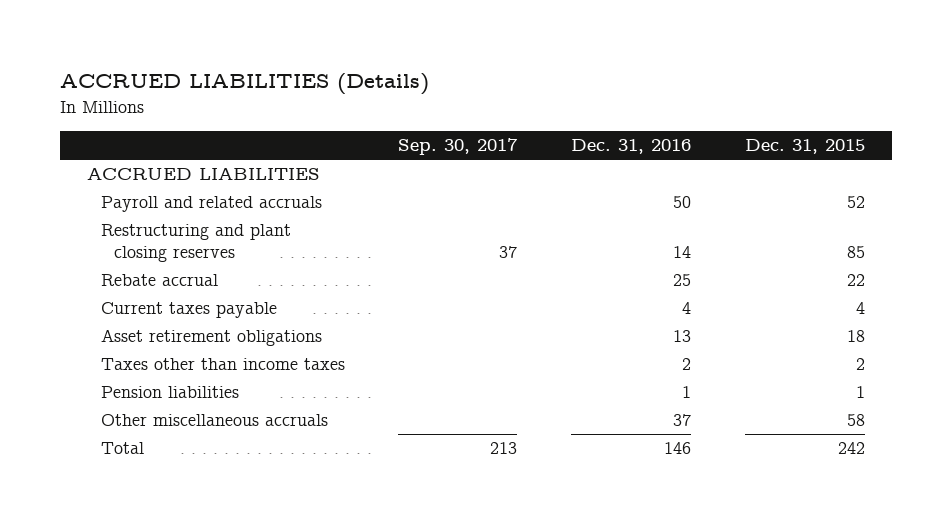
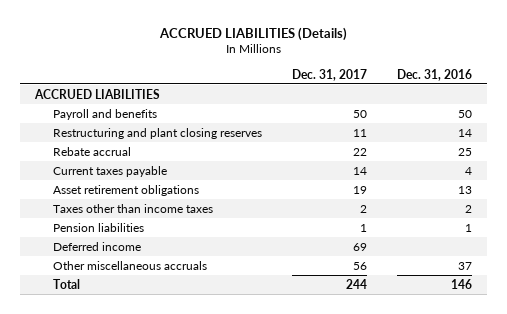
- | Sep. 30, 2017 | Dec. 31, 2016 | Dec. 31, 2015
+ | Dec. 31, 2017 | Dec. 31, 2016
- Payroll and related accruals | | 50 | 52
+ Payroll and benefits | 50 | 50
+ Deferred income | 69 |

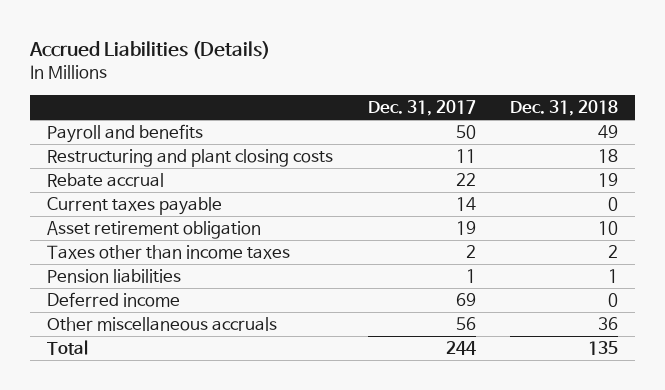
- ACCRUED LIABILITIES (Details)
+ Accrued Liabilities (Details)
- | Dec. 31, 2017 | Dec. 31, 2016
+ | Dec. 31, 2017 | Dec. 31, 2018
- ACCRUED LIABILITIES
- Restructuring and plant closing reserves | 11 | 14
+ Restructuring and plant closing costs | 11 | 18
- Asset retirement obligations | 19 | 13
+ Asset retirement obligation | 19 | 10

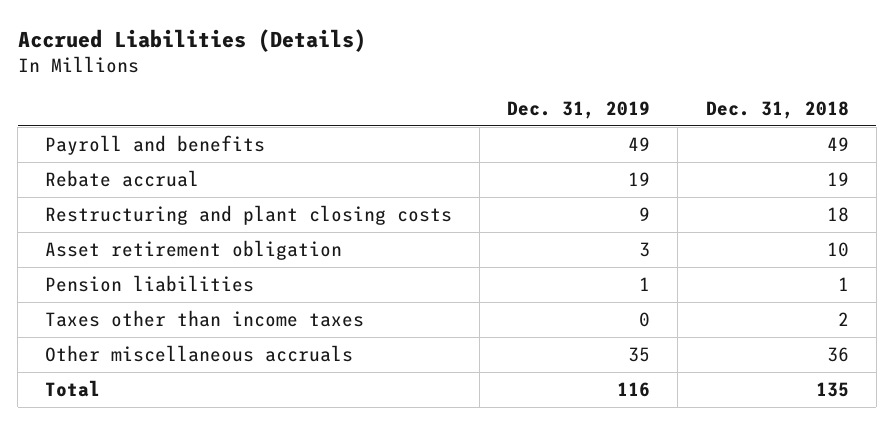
- | Dec. 31, 2017 | Dec. 31, 2018
+ | Dec. 31, 2019 | Dec. 31, 2018
- Current taxes payable | 14 | 0
moved down: Restructuring and plant closing costs | 9 | 18
- Deferred income | 69 | 0
moved down: Taxes other than income taxes | 0 | 2

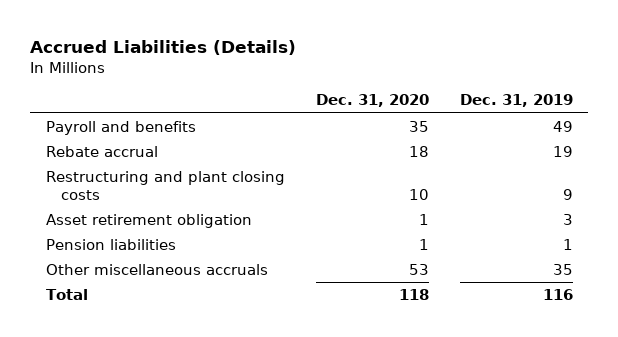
- | Dec. 31, 2019 | Dec. 31, 2018
+ | Dec. 31, 2020 | Dec. 31, 2019
- Taxes other than income taxes | 0 | 2

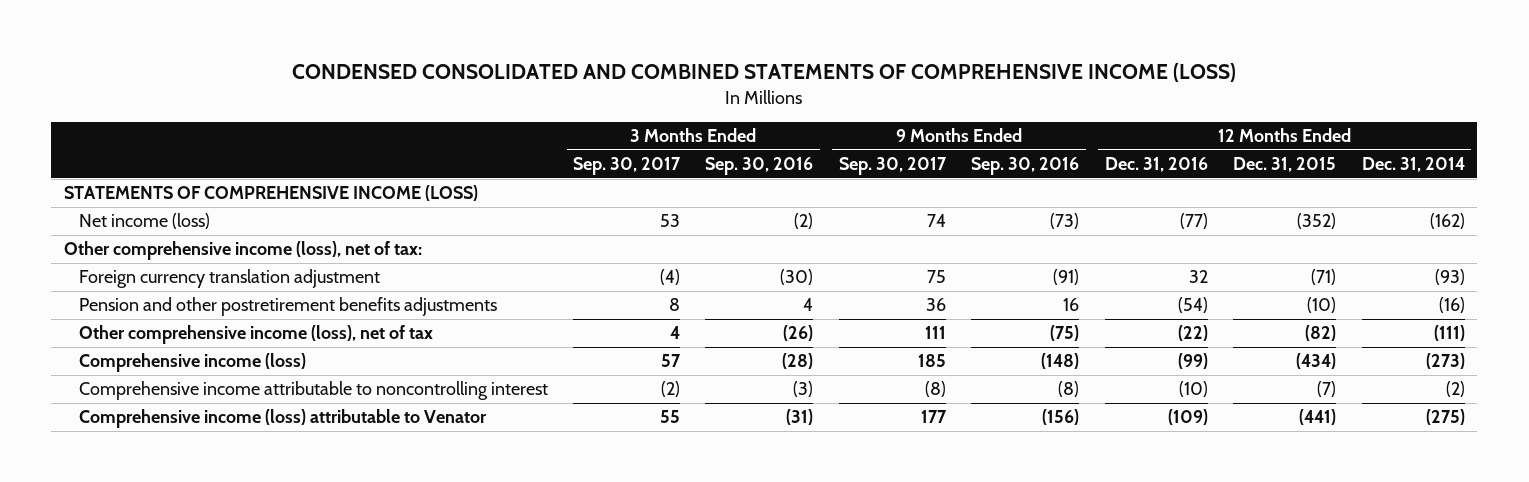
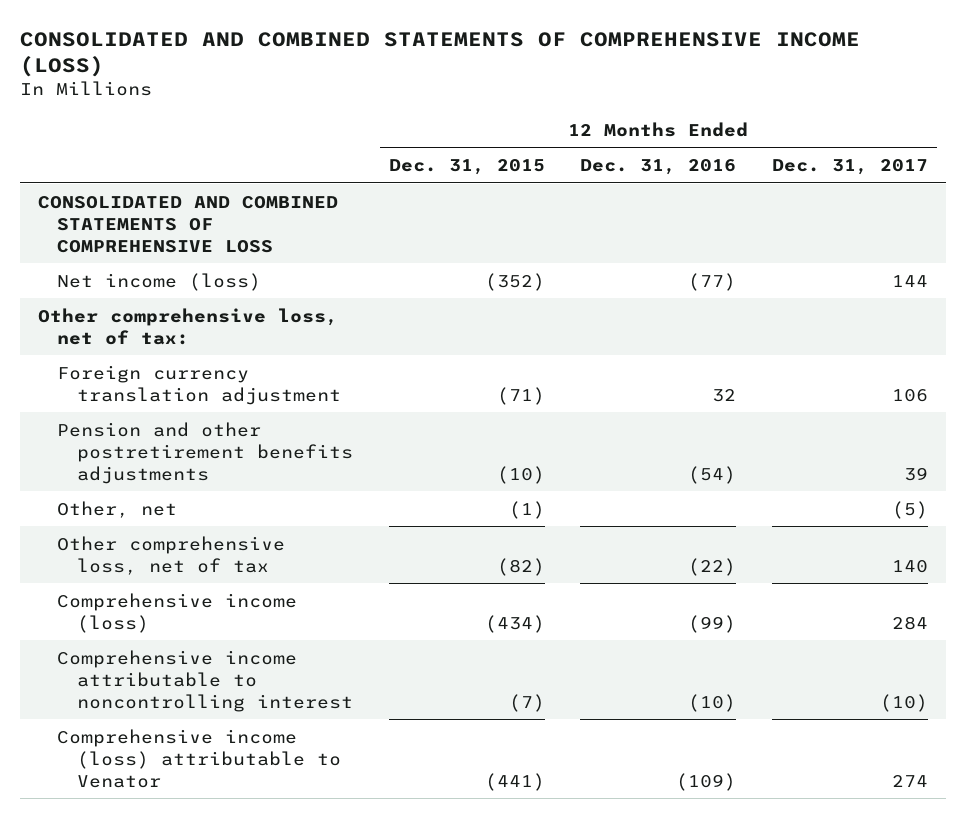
- CONDENSED CONSOLIDATED AND COMBINED STATEMENTS OF COMPREHENSIVE INCOME (LOSS)
+ CONSOLIDATED AND COMBINED STATEMENTS OF COMPREHENSIVE INCOME (LOSS)
- | 3 Months Ended Sep. 30, 2017 | 3 Months Ended Sep. 30, 2016 | 9 Months Ended Sep. 30, 2017 | 9 Months Ended Sep. 30, 2016 | 12 Months Ended Dec. 31, 2016 | 12 Months Ended Dec. 31, 2015 | 12 Months Ended Dec. 31, 2014
+ | 12 Months Ended Dec. 31, 2015 | 12 Months Ended Dec. 31, 2016 | 12 Months Ended Dec. 31, 2017
- STATEMENTS OF COMPREHENSIVE INCOME (LOSS)
+ CONSOLIDATED AND COMBINED STATEMENTS OF COMPREHENSIVE LOSS
- Other comprehensive income (loss), net of tax:
+ Other comprehensive loss, net of tax:
- Other comprehensive income (loss), net of tax | 4 | (26) | 111 | (75) | (22) | (82) | (111)
+ Other, net | (1) | | (5)
+ Other comprehensive loss, net of tax | (82) | (22) | 140

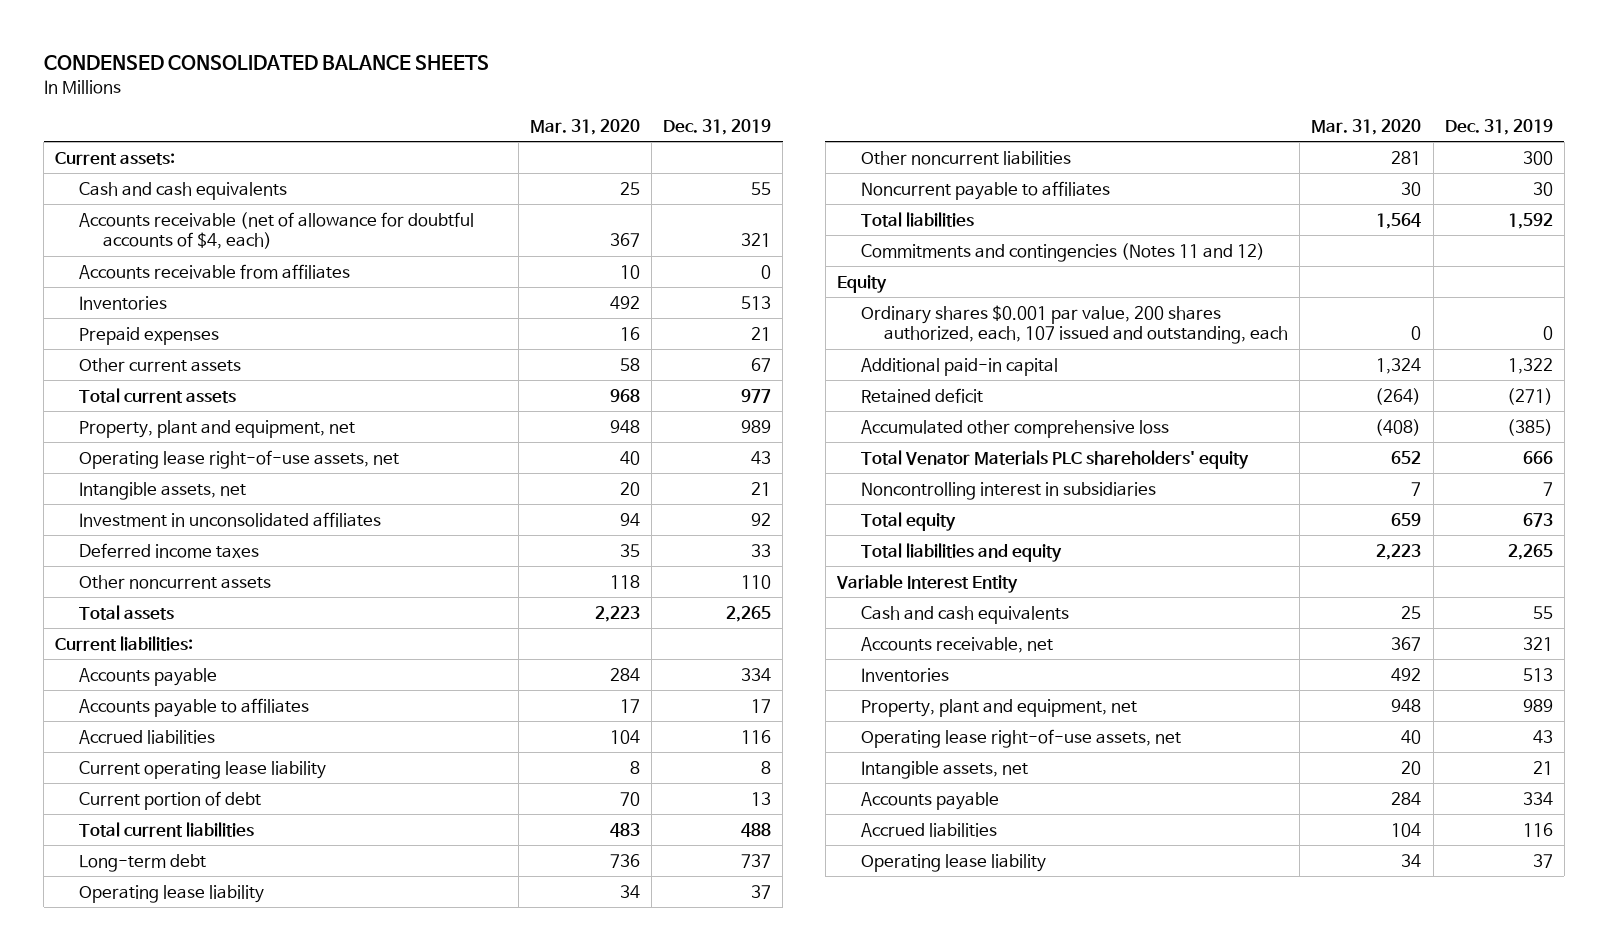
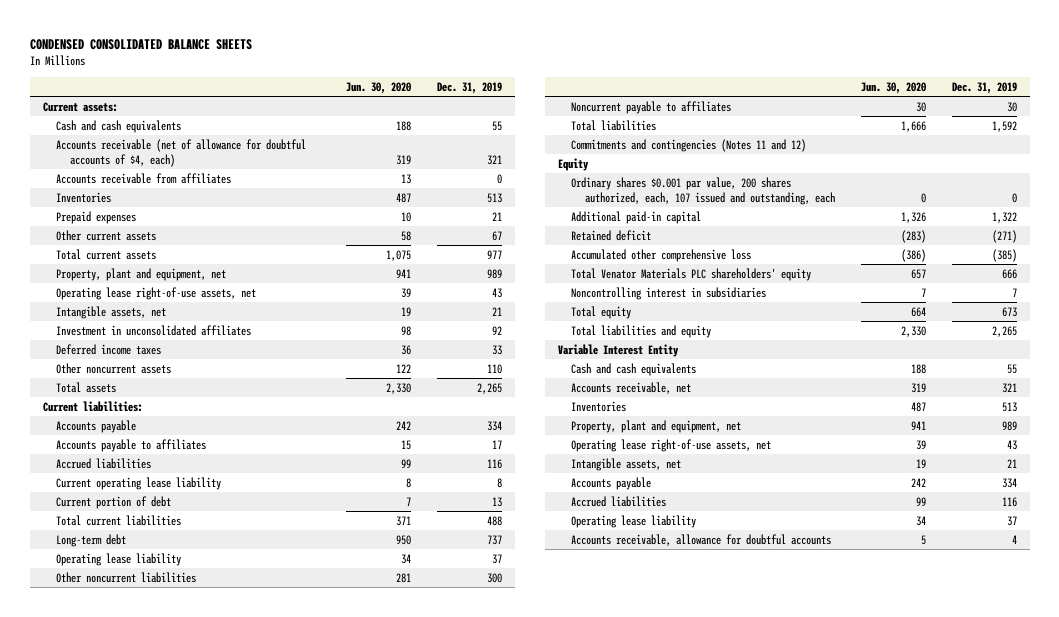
- | Mar. 31, 2020 | Dec. 31, 2019
+ | Jun. 30, 2020 | Dec. 31, 2019
+ Accounts receivable, allowance for doubtful accounts | 5 | 4

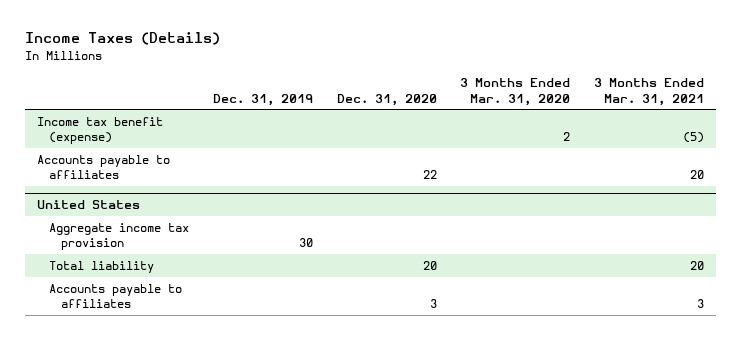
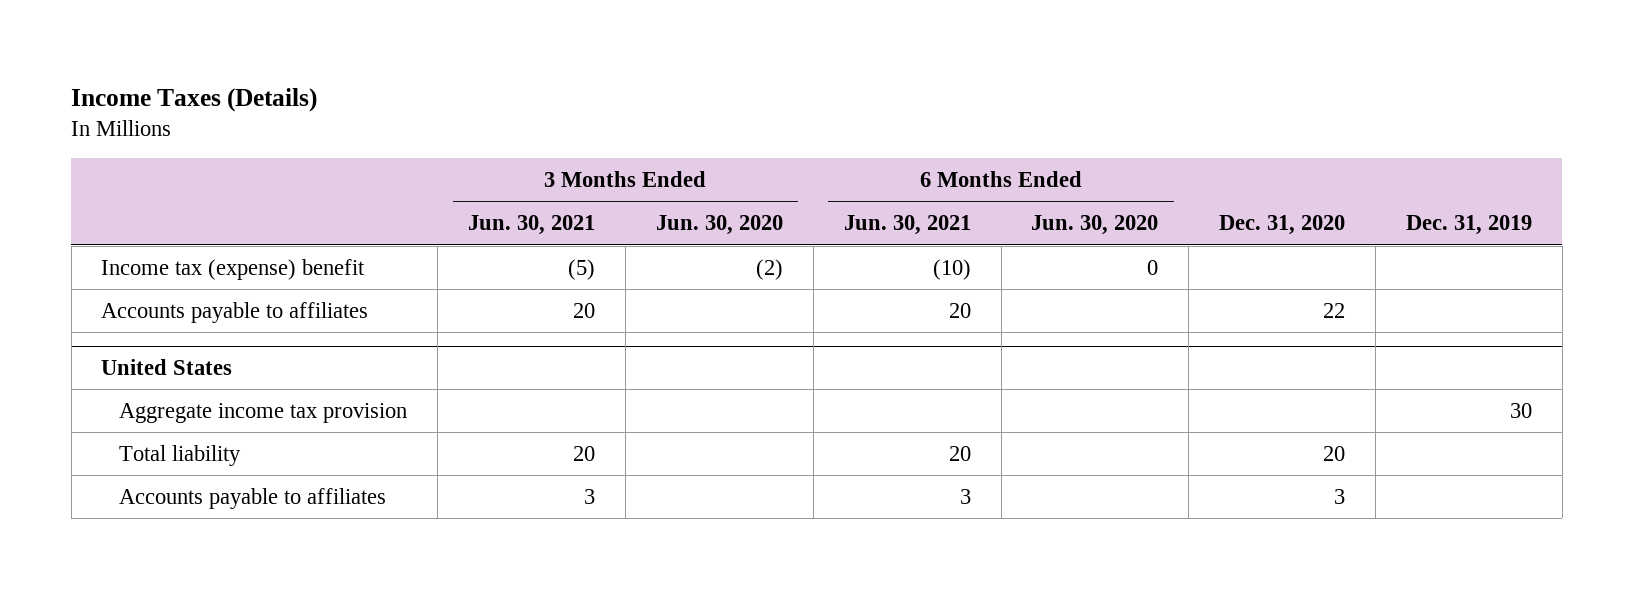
- | Dec. 31, 2019 | Dec. 31, 2020 | 3 Months Ended Mar. 31, 2020 | 3 Months Ended Mar. 31, 2021
+ | 3 Months Ended Jun. 30, 2021 | 3 Months Ended Jun. 30, 2020 | 6 Months Ended Jun. 30, 2021 | 6 Months Ended Jun. 30, 2020 | Dec. 31, 2020 | Dec. 31, 2019
- Income tax benefit (expense) | | | 2 | (5)
+ Income tax (expense) benefit | (5) | (2) | (10) | 0 | |

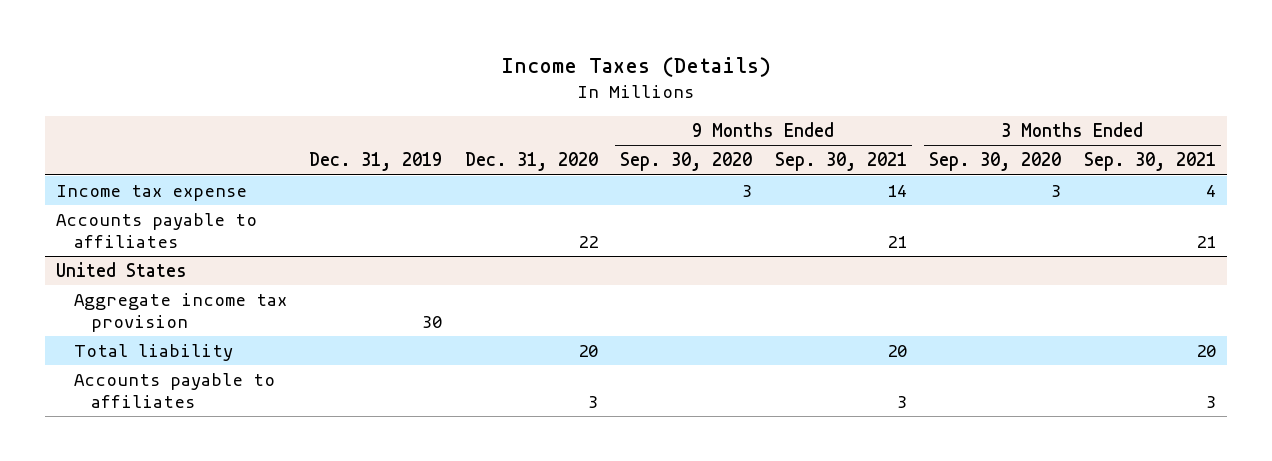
- | 3 Months Ended Jun. 30, 2021 | 3 Months Ended Jun. 30, 2020 | 6 Months Ended Jun. 30, 2021 | 6 Months Ended Jun. 30, 2020 | Dec. 31, 2020 | Dec. 31, 2019
+ | Dec. 31, 2019 | Dec. 31, 2020 | 9 Months Ended Sep. 30, 2020 | 9 Months Ended Sep. 30, 2021 | 3 Months Ended Sep. 30, 2020 | 3 Months Ended Sep. 30, 2021
- Income tax (expense) benefit | (5) | (2) | (10) | 0 | |
+ Income tax expense | | | 3 | 14 | 3 | 4

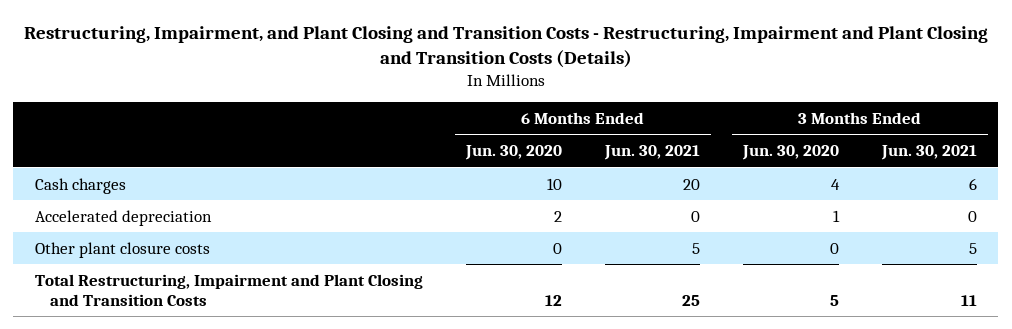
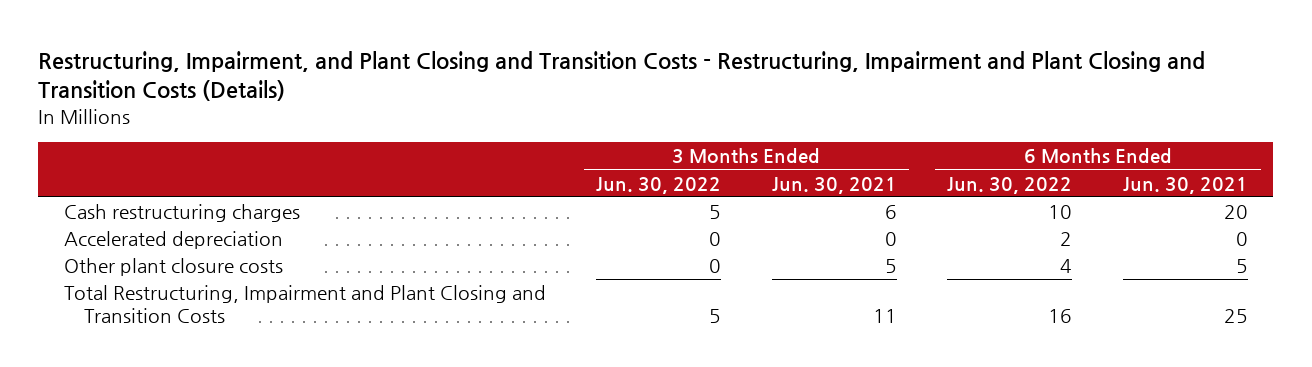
- | 6 Months Ended Jun. 30, 2020 | 6 Months Ended Jun. 30, 2021 | 3 Months Ended Jun. 30, 2020 | 3 Months Ended Jun. 30, 2021
+ | 3 Months Ended Jun. 30, 2022 | 3 Months Ended Jun. 30, 2021 | 6 Months Ended Jun. 30, 2022 | 6 Months Ended Jun. 30, 2021
- Cash charges | 10 | 20 | 4 | 6
+ Cash restructuring charges | 5 | 6 | 10 | 20

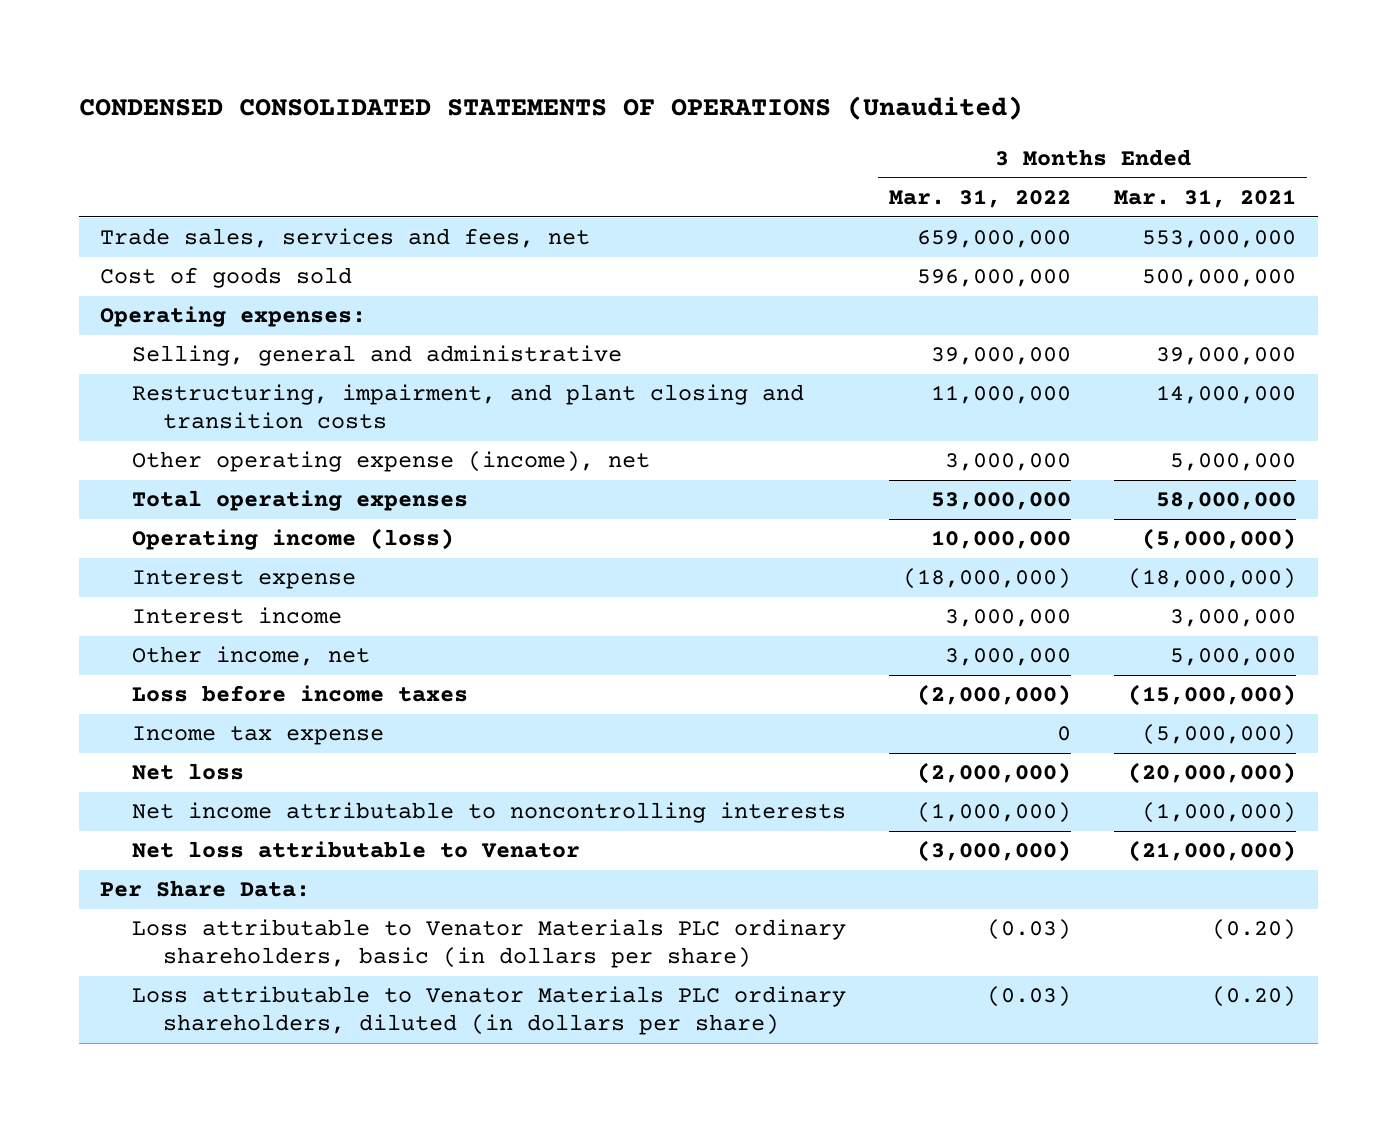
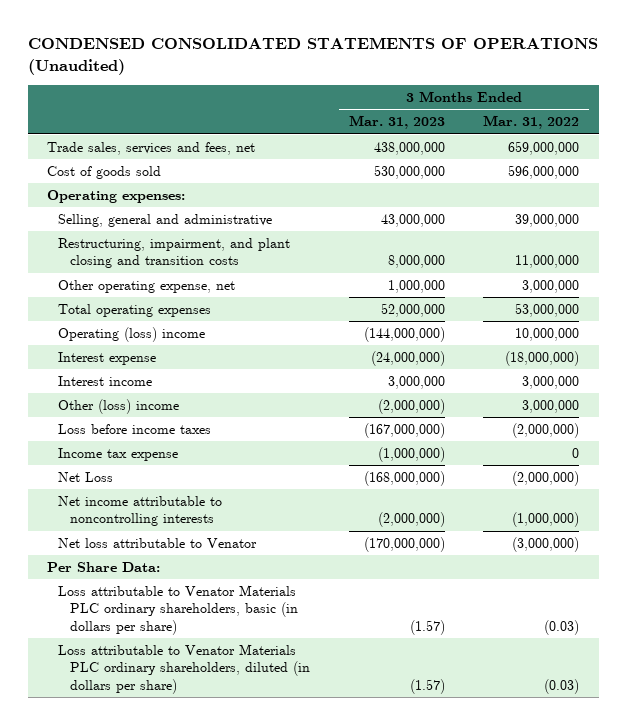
- | 3 Months Ended Mar. 31, 2022 | 3 Months Ended Mar. 31, 2021
+ | 3 Months Ended Mar. 31, 2023 | 3 Months Ended Mar. 31, 2022
- Other operating expense (income), net | 3,000,000 | 5,000,000
+ Other operating expense, net | 1,000,000 | 3,000,000
- Operating income (loss) | 10,000,000 | (5,000,000)
+ Operating (loss) income | (144,000,000) | 10,000,000
- Other income, net | 3,000,000 | 5,000,000
+ Other (loss) income | (2,000,000) | 3,000,000
- Net loss | (2,000,000) | (20,000,000)
+ Net Loss | (168,000,000) | (2,000,000)

